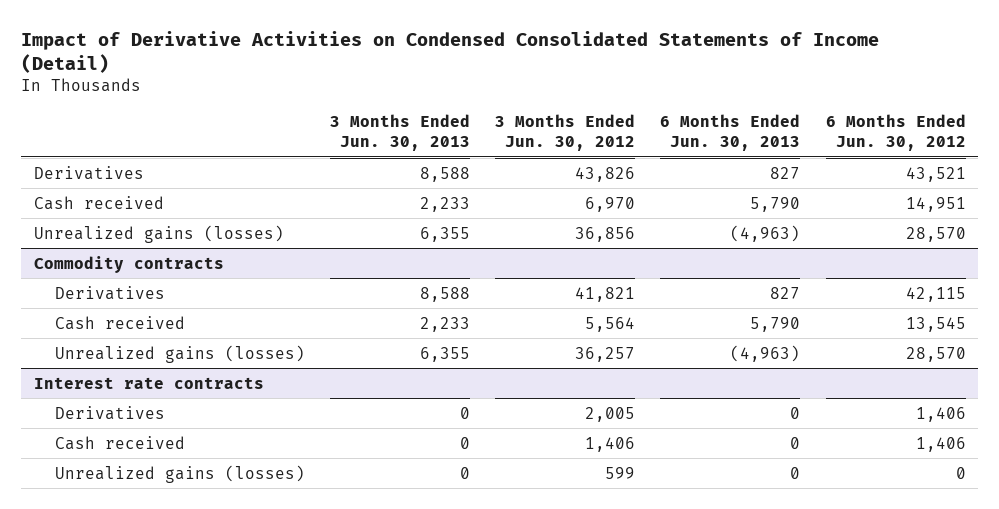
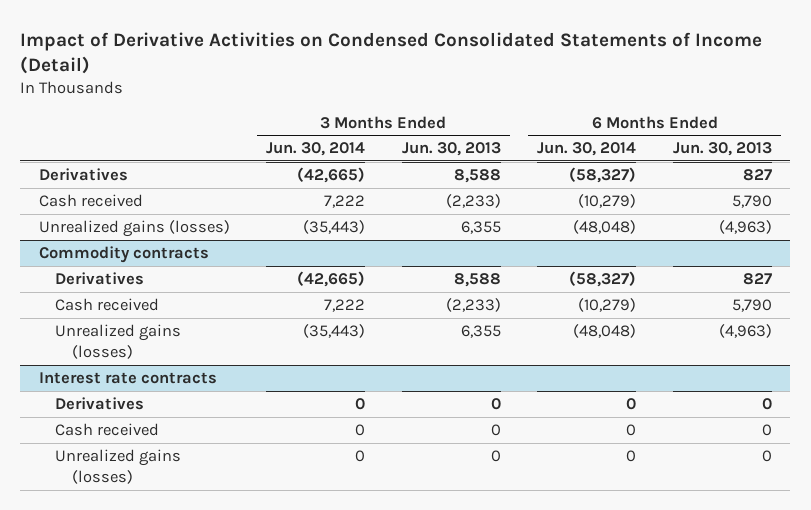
- | 3 Months Ended Jun. 30, 2013 | 3 Months Ended Jun. 30, 2012 | 6 Months Ended Jun. 30, 2013 | 6 Months Ended Jun. 30, 2012
+ | 3 Months Ended Jun. 30, 2014 | 3 Months Ended Jun. 30, 2013 | 6 Months Ended Jun. 30, 2014 | 6 Months Ended Jun. 30, 2013
- Cash received | 2,233 | 6,970 | 5,790 | 14,951
+ Cash received | 7,222 | (2,233) | (10,279) | 5,790
@ Commodity contracts
- Cash received | 2,233 | 5,564 | 5,790 | 13,545
+ Cash received | 7,222 | (2,233) | (10,279) | 5,790

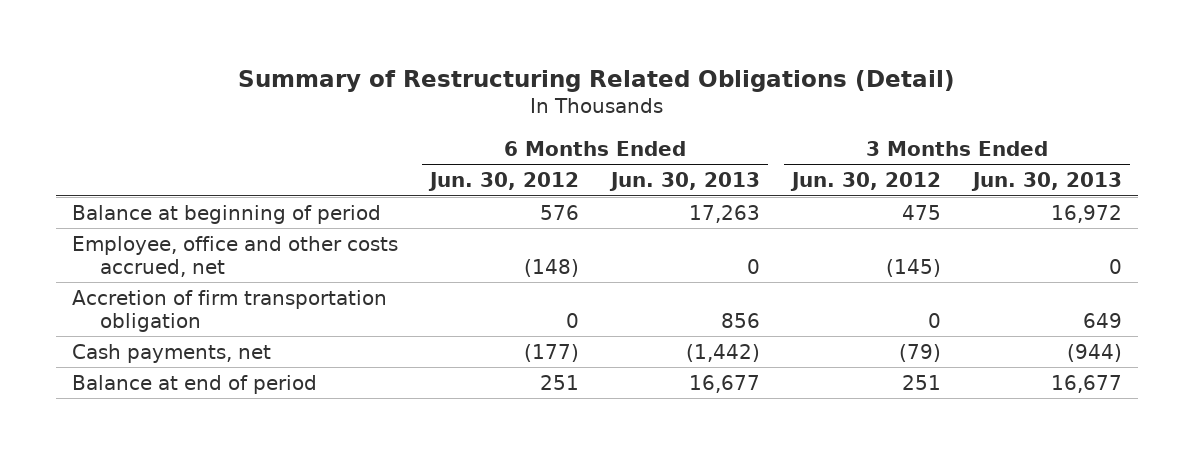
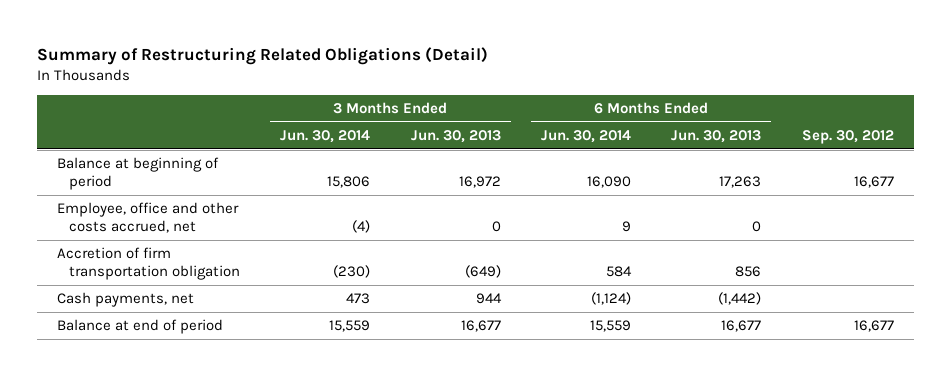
- | 6 Months Ended Jun. 30, 2012 | 6 Months Ended Jun. 30, 2013 | 3 Months Ended Jun. 30, 2012 | 3 Months Ended Jun. 30, 2013
+ | 3 Months Ended Jun. 30, 2014 | 3 Months Ended Jun. 30, 2013 | 6 Months Ended Jun. 30, 2014 | 6 Months Ended Jun. 30, 2013 | Sep. 30, 2012
- Accretion of firm transportation obligation | 0 | 856 | 0 | 649
- Cash payments, net | (177) | (1,442) | (79) | (944)
+ Accretion of firm transportation obligation | (230) | (649) | 584 | 856 |
+ Cash payments, net | 473 | 944 | (1,124) | (1,442) |

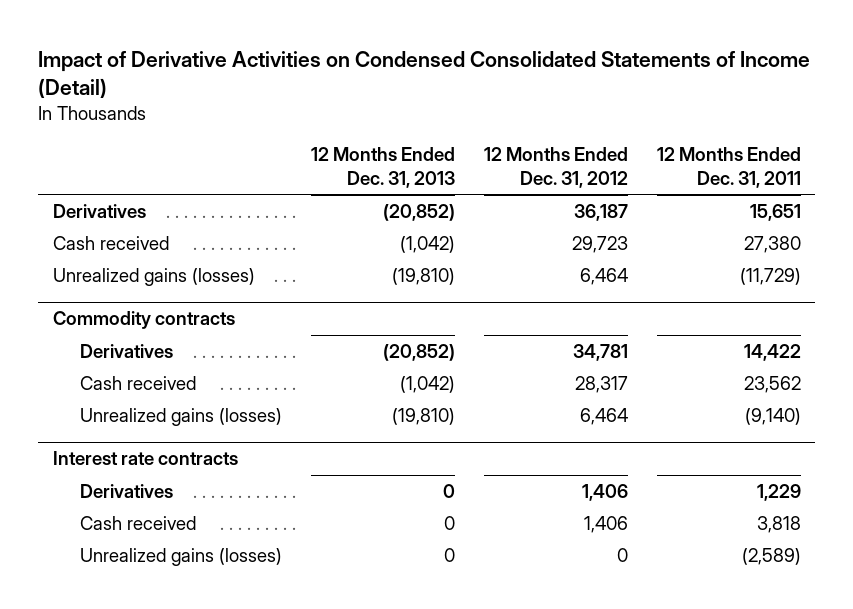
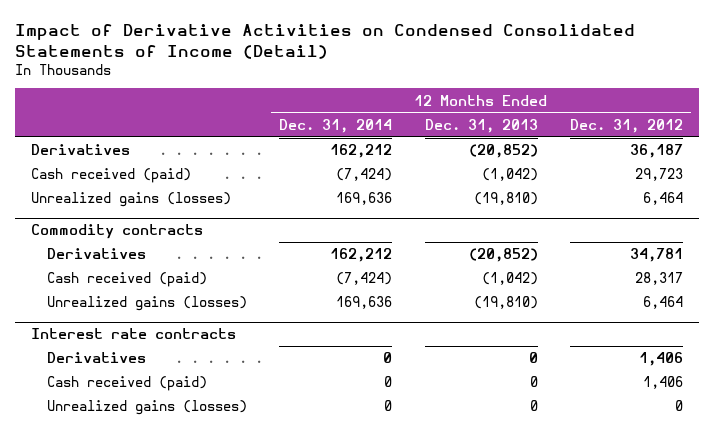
- | 12 Months Ended Dec. 31, 2013 | 12 Months Ended Dec. 31, 2012 | 12 Months Ended Dec. 31, 2011
+ | 12 Months Ended Dec. 31, 2014 | 12 Months Ended Dec. 31, 2013 | 12 Months Ended Dec. 31, 2012
- Cash received | (1,042) | 29,723 | 27,380
+ Cash received (paid) | (7,424) | (1,042) | 29,723
@ Commodity contracts
- Cash received | (1,042) | 28,317 | 23,562
+ Cash received (paid) | (7,424) | (1,042) | 28,317
@ Interest rate contracts
- Cash received | 0 | 1,406 | 3,818
+ Cash received (paid) | 0 | 0 | 1,406

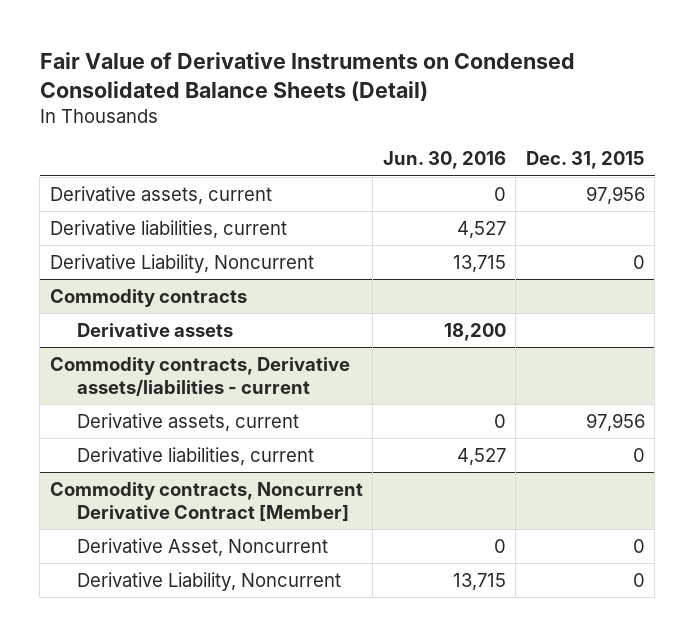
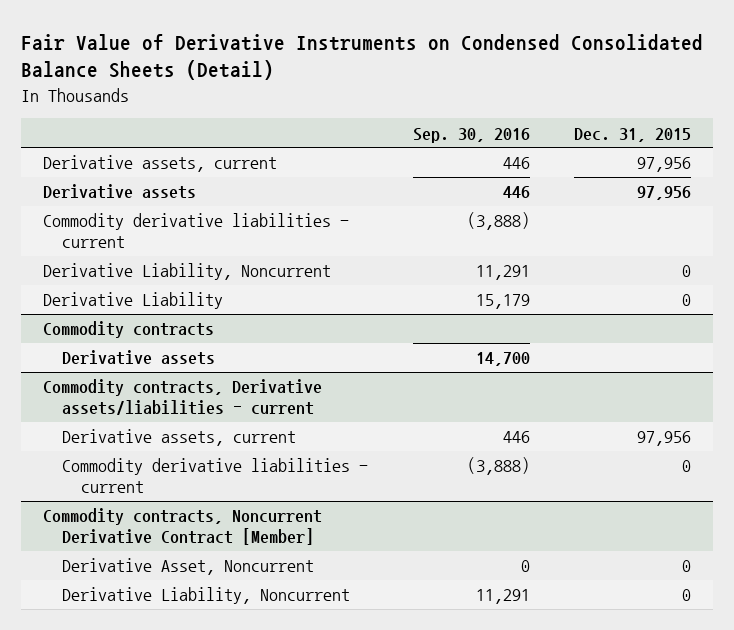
- | Jun. 30, 2016 | Dec. 31, 2015
+ | Sep. 30, 2016 | Dec. 31, 2015
- Derivative liabilities, current | 4,527 |
+ Derivative assets | 446 | 97,956
+ Commodity derivative liabilities - current | (3,888) |
+ Derivative Liability | 15,179 | 0
@ Commodity contracts, Derivative assets/liabilities - current
- Derivative liabilities, current | 4,527 | 0
+ Commodity derivative liabilities - current | (3,888) | 0

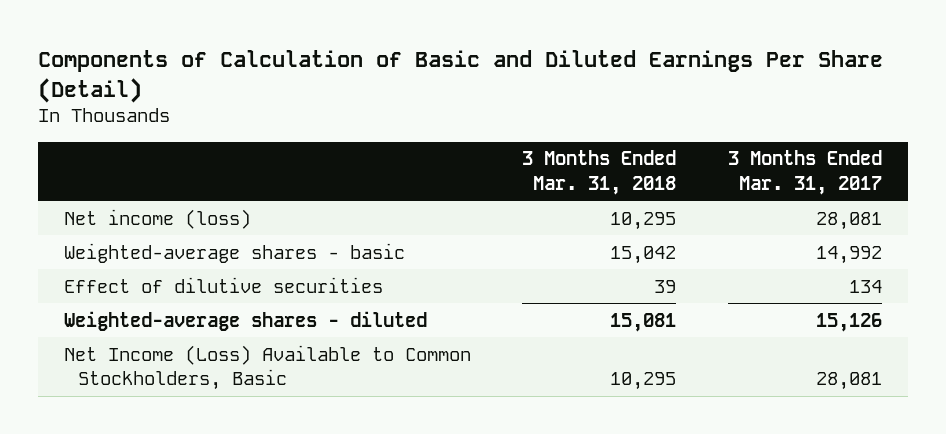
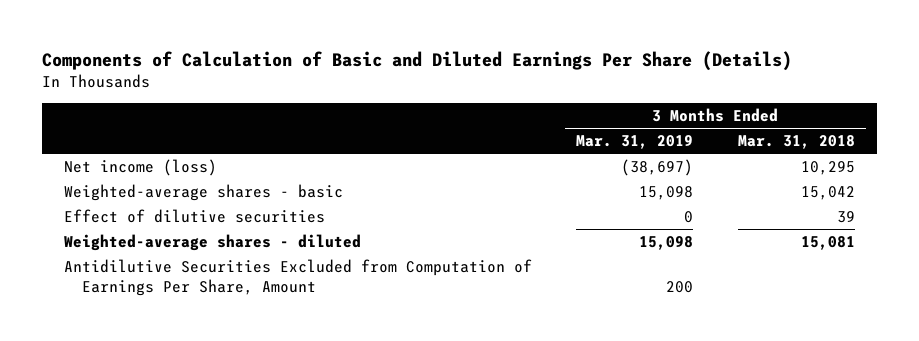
- Components of Calculation of Basic and Diluted Earnings Per Share (Detail)
+ Components of Calculation of Basic and Diluted Earnings Per Share (Details)
- | 3 Months Ended Mar. 31, 2018 | 3 Months Ended Mar. 31, 2017
+ | 3 Months Ended Mar. 31, 2019 | 3 Months Ended Mar. 31, 2018
- Net Income (Loss) Available to Common Stockholders, Basic | 10,295 | 28,081
+ Antidilutive Securities Excluded from Computation of Earnings Per Share, Amount | 200 |

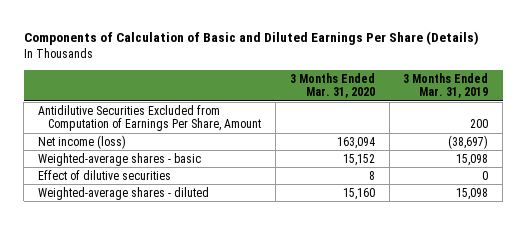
- | 3 Months Ended Mar. 31, 2019 | 3 Months Ended Mar. 31, 2018
+ | 3 Months Ended Mar. 31, 2020 | 3 Months Ended Mar. 31, 2019
moved up: Antidilutive Securities Excluded from Computation of Earnings Per Share, Amount | | 200

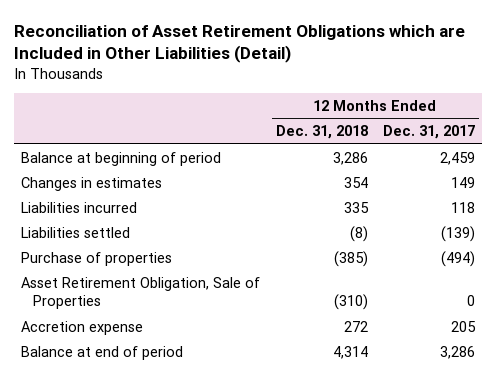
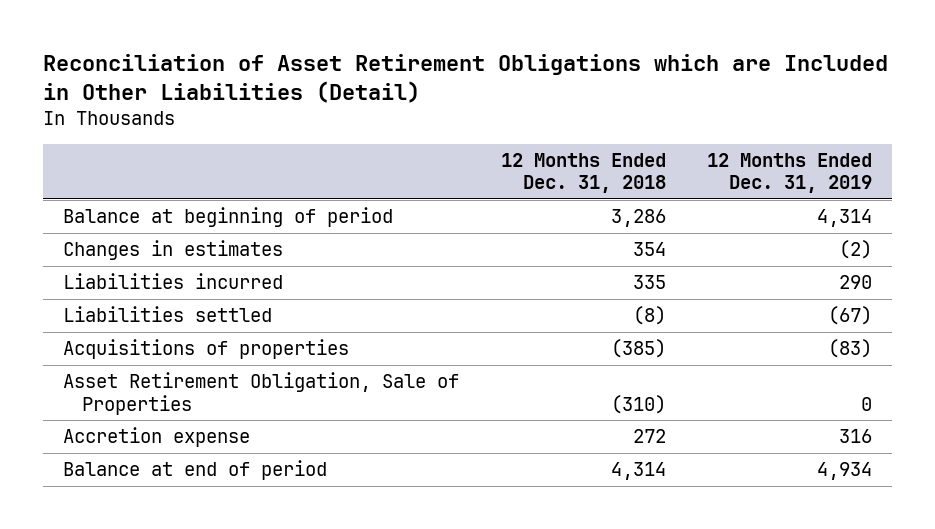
- | 12 Months Ended Dec. 31, 2018 | 12 Months Ended Dec. 31, 2017
+ | 12 Months Ended Dec. 31, 2018 | 12 Months Ended Dec. 31, 2019
- Purchase of properties | (385) | (494)
+ Acquisitions of properties | (385) | (83)

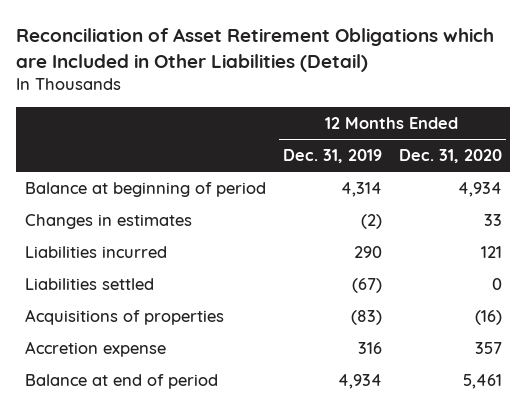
- | 12 Months Ended Dec. 31, 2018 | 12 Months Ended Dec. 31, 2019
+ | 12 Months Ended Dec. 31, 2019 | 12 Months Ended Dec. 31, 2020
- Asset Retirement Obligation, Sale of Properties | (310) | 0

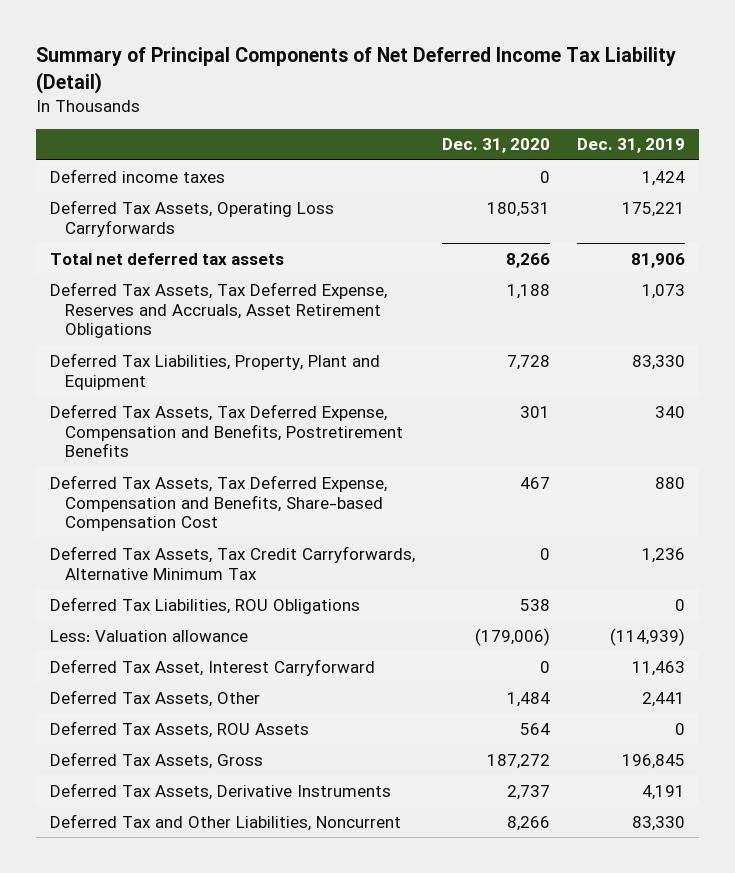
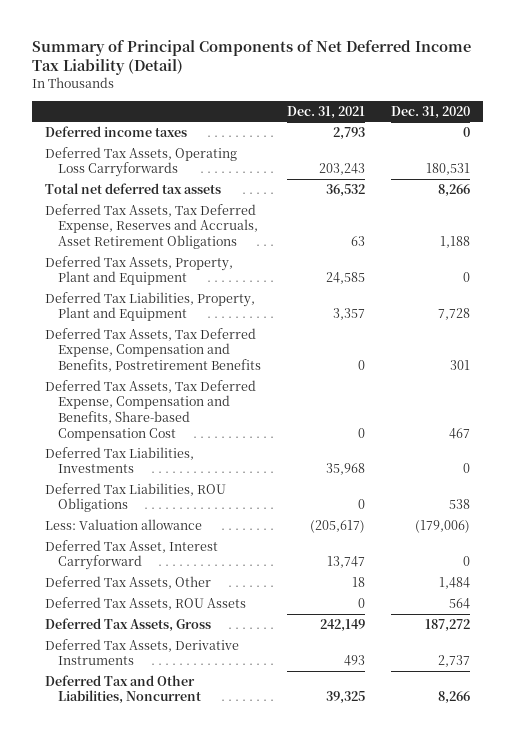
- | Dec. 31, 2020 | Dec. 31, 2019
+ | Dec. 31, 2021 | Dec. 31, 2020
+ Deferred Tax Assets, Property, Plant and Equipment | 24,585 | 0
- Deferred Tax Assets, Tax Credit Carryforwards, Alternative Minimum Tax | 0 | 1,236
+ Deferred Tax Liabilities, Investments | 35,968 | 0

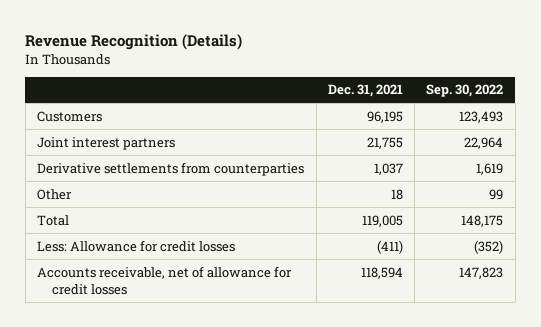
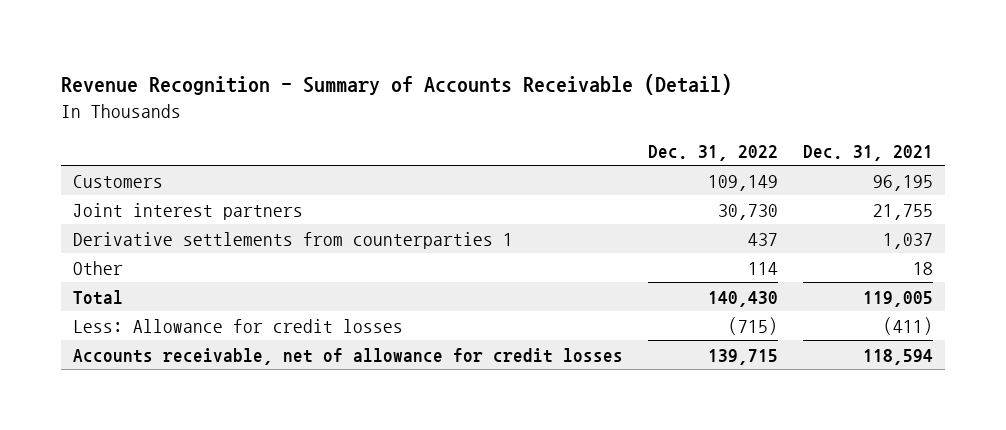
- Revenue Recognition (Details)
+ Revenue Recognition - Summary of Accounts Receivable (Detail)
- | Dec. 31, 2021 | Sep. 30, 2022
+ | Dec. 31, 2022 | Dec. 31, 2021
- Derivative settlements from counterparties | 1,037 | 1,619
+ Derivative settlements from counterparties 1 | 437 | 1,037

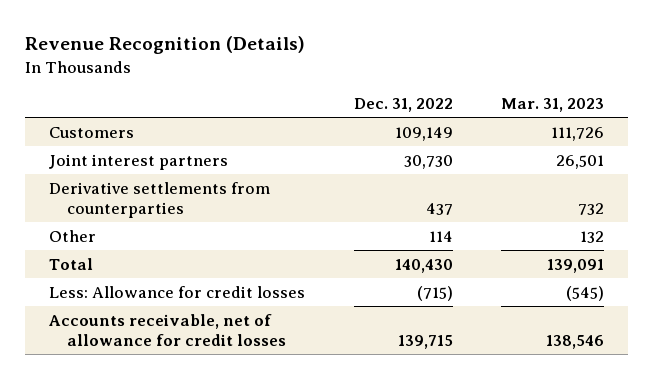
- Revenue Recognition - Summary of Accounts Receivable (Detail)
+ Revenue Recognition (Details)
- | Dec. 31, 2022 | Dec. 31, 2021
+ | Dec. 31, 2022 | Mar. 31, 2023
- Derivative settlements from counterparties 1 | 437 | 1,037
+ Derivative settlements from counterparties | 437 | 732

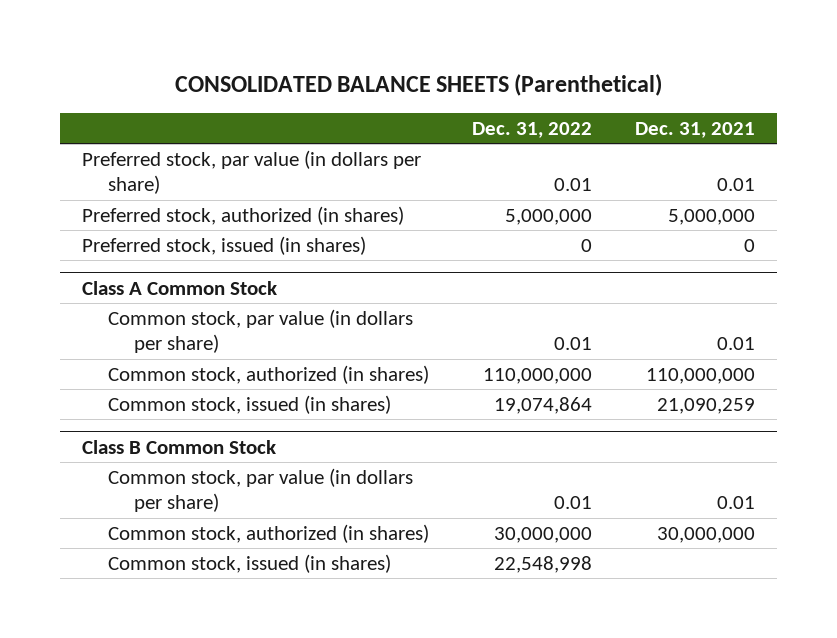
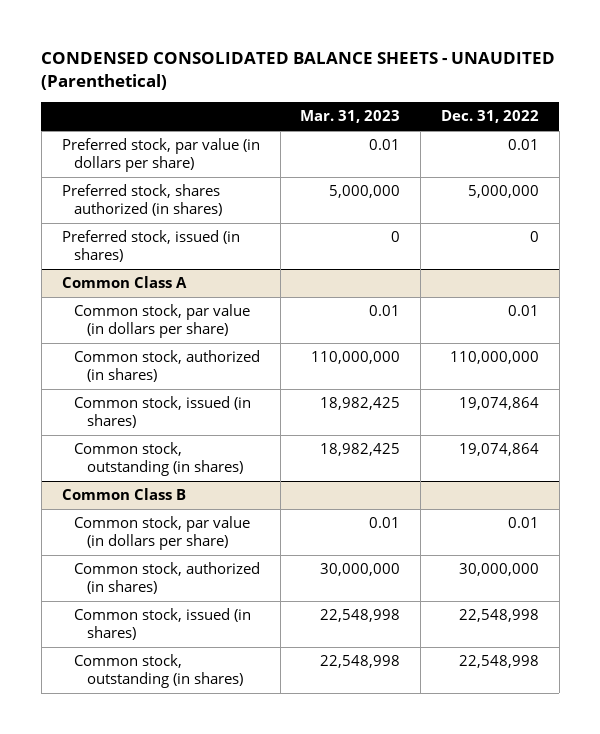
- CONSOLIDATED BALANCE SHEETS (Parenthetical)
+ CONDENSED CONSOLIDATED BALANCE SHEETS - UNAUDITED (Parenthetical)
- | Dec. 31, 2022 | Dec. 31, 2021
+ | Mar. 31, 2023 | Dec. 31, 2022
- Preferred stock, authorized (in shares) | 5,000,000 | 5,000,000
+ Preferred stock, shares authorized (in shares) | 5,000,000 | 5,000,000
- Class A Common Stock
+ Common Class A
- Class B Common Stock
+ Common stock, outstanding (in shares) | 18,982,425 | 19,074,864
+ Common Class B
+ Common stock, outstanding (in shares) | 22,548,998 | 22,548,998

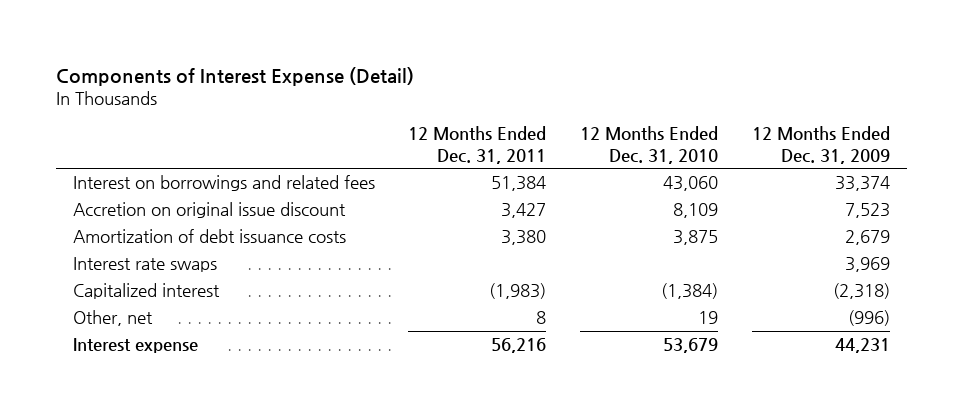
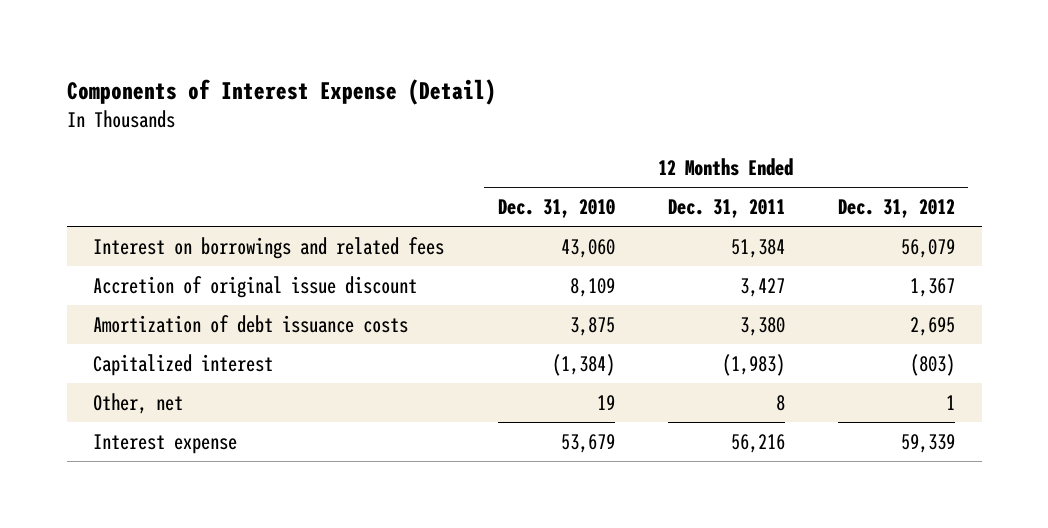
- | 12 Months Ended Dec. 31, 2011 | 12 Months Ended Dec. 31, 2010 | 12 Months Ended Dec. 31, 2009
+ | 12 Months Ended Dec. 31, 2010 | 12 Months Ended Dec. 31, 2011 | 12 Months Ended Dec. 31, 2012
- Accretion on original issue discount | 3,427 | 8,109 | 7,523
+ Accretion of original issue discount | 8,109 | 3,427 | 1,367
- Interest rate swaps | | | 3,969

